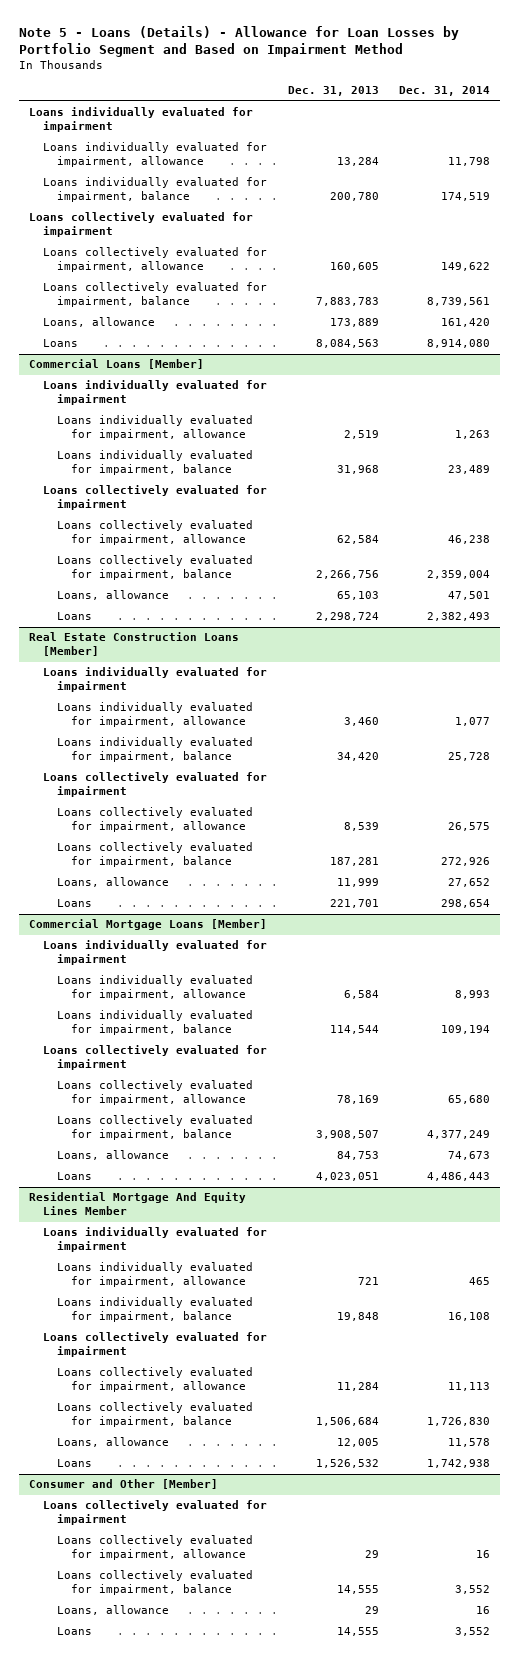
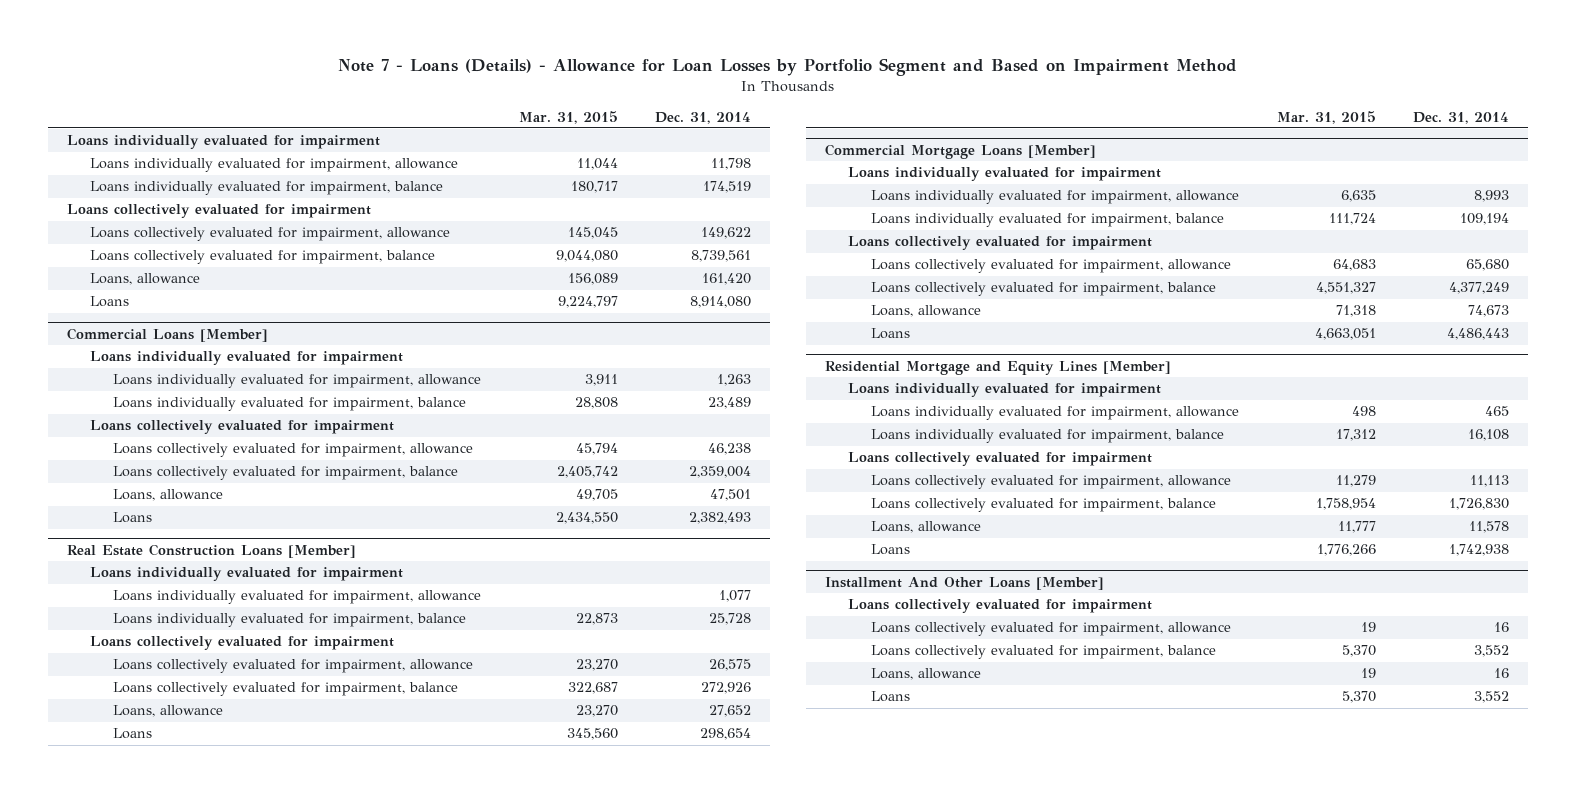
- Note 5 - Loans (Details) - Allowance for Loan Losses by Portfolio Segment and Based on Impairment Method
+ Note 7 - Loans (Details) - Allowance for Loan Losses by Portfolio Segment and Based on Impairment Method
- | Dec. 31, 2013 | Dec. 31, 2014
+ | Mar. 31, 2015 | Dec. 31, 2014
- Residential Mortgage And Equity Lines Member
+ Residential Mortgage and Equity Lines [Member]
- Consumer and Other [Member]
+ Installment And Other Loans [Member]

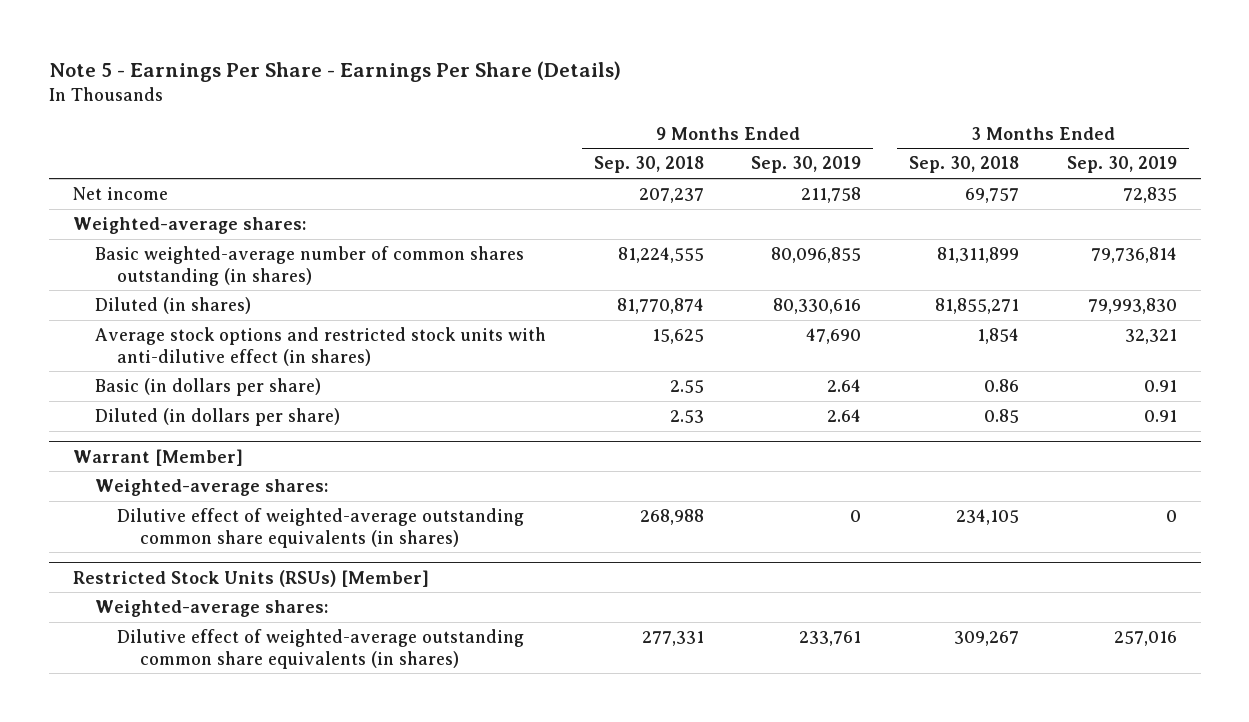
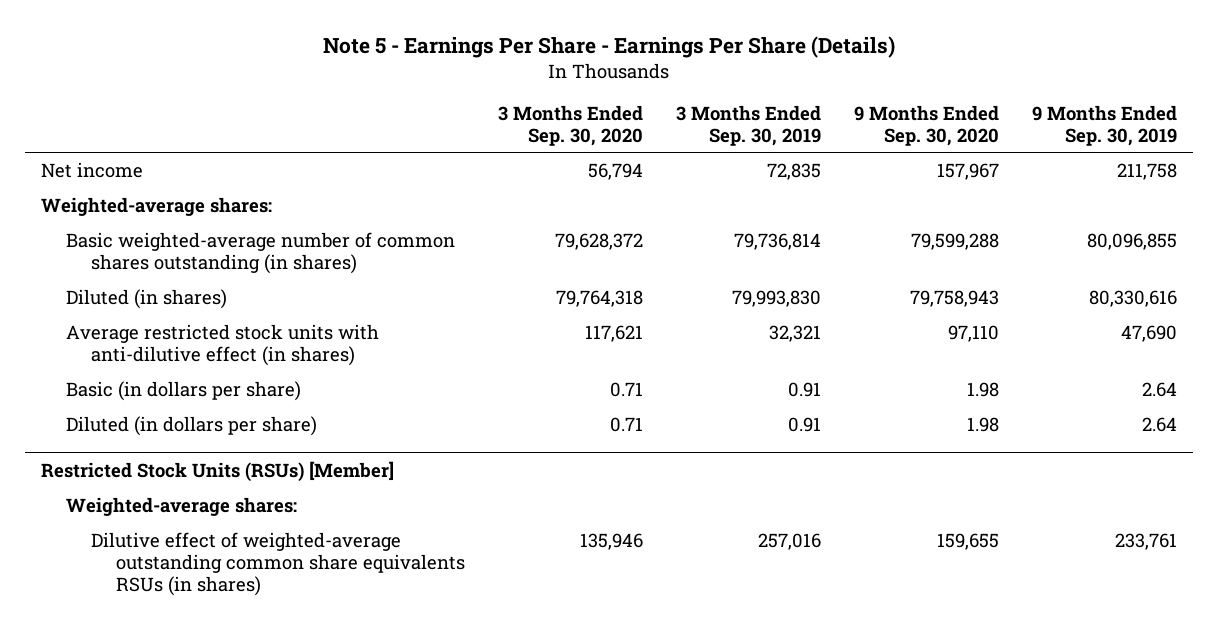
- | 9 Months Ended Sep. 30, 2018 | 9 Months Ended Sep. 30, 2019 | 3 Months Ended Sep. 30, 2018 | 3 Months Ended Sep. 30, 2019
+ | 3 Months Ended Sep. 30, 2020 | 3 Months Ended Sep. 30, 2019 | 9 Months Ended Sep. 30, 2020 | 9 Months Ended Sep. 30, 2019
- Average stock options and restricted stock units with anti-dilutive effect (in shares) | 15,625 | 47,690 | 1,854 | 32,321
+ Average restricted stock units with anti-dilutive effect (in shares) | 117,621 | 32,321 | 97,110 | 47,690
- Warrant [Member]
- Weighted-average shares:
- Dilutive effect of weighted-average outstanding common share equivalents (in shares) | 268,988 | 0 | 234,105 | 0
@ Restricted Stock Units (RSUs) [Member]
- Dilutive effect of weighted-average outstanding common share equivalents (in shares) | 277,331 | 233,761 | 309,267 | 257,016
+ Dilutive effect of weighted-average outstanding common share equivalents RSUs (in shares) | 135,946 | 257,016 | 159,655 | 233,761

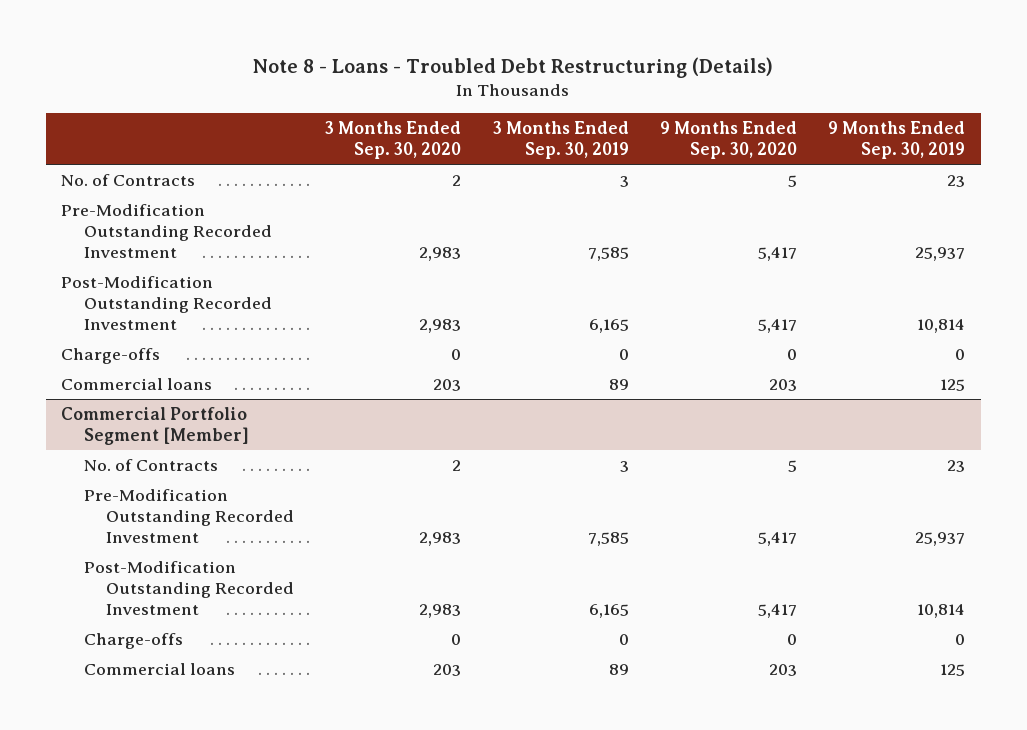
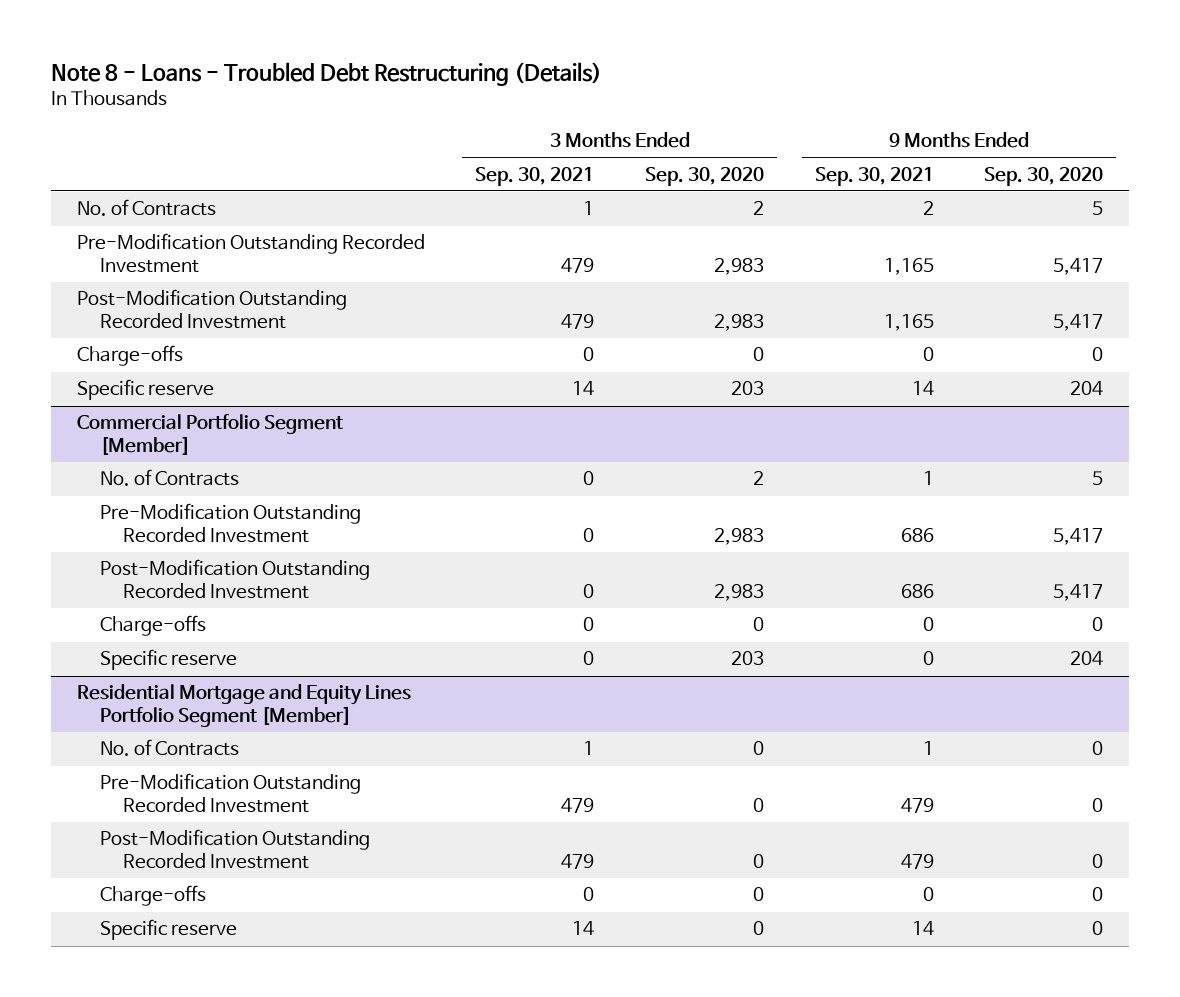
- | 3 Months Ended Sep. 30, 2020 | 3 Months Ended Sep. 30, 2019 | 9 Months Ended Sep. 30, 2020 | 9 Months Ended Sep. 30, 2019
+ | 3 Months Ended Sep. 30, 2021 | 3 Months Ended Sep. 30, 2020 | 9 Months Ended Sep. 30, 2021 | 9 Months Ended Sep. 30, 2020
- Commercial loans | 203 | 89 | 203 | 125
+ Specific reserve | 14 | 203 | 14 | 204
@ Commercial Portfolio Segment [Member]
- Commercial loans | 203 | 89 | 203 | 125
+ Specific reserve | 0 | 203 | 0 | 204
+ Residential Mortgage and Equity Lines Portfolio Segment [Member]
+ No. of Contracts | 1 | 0 | 1 | 0
+ Pre-Modification Outstanding Recorded Investment | 479 | 0 | 479 | 0
+ Post-Modification Outstanding Recorded Investment | 479 | 0 | 479 | 0
+ Charge-offs | 0 | 0 | 0 | 0
+ Specific reserve | 14 | 0 | 14 | 0

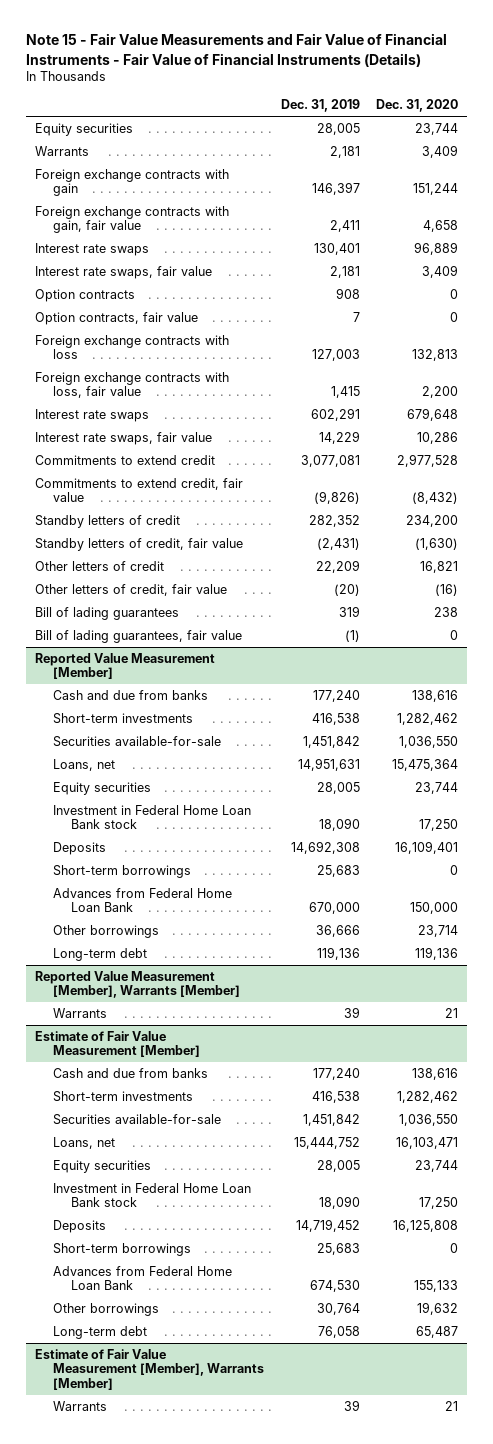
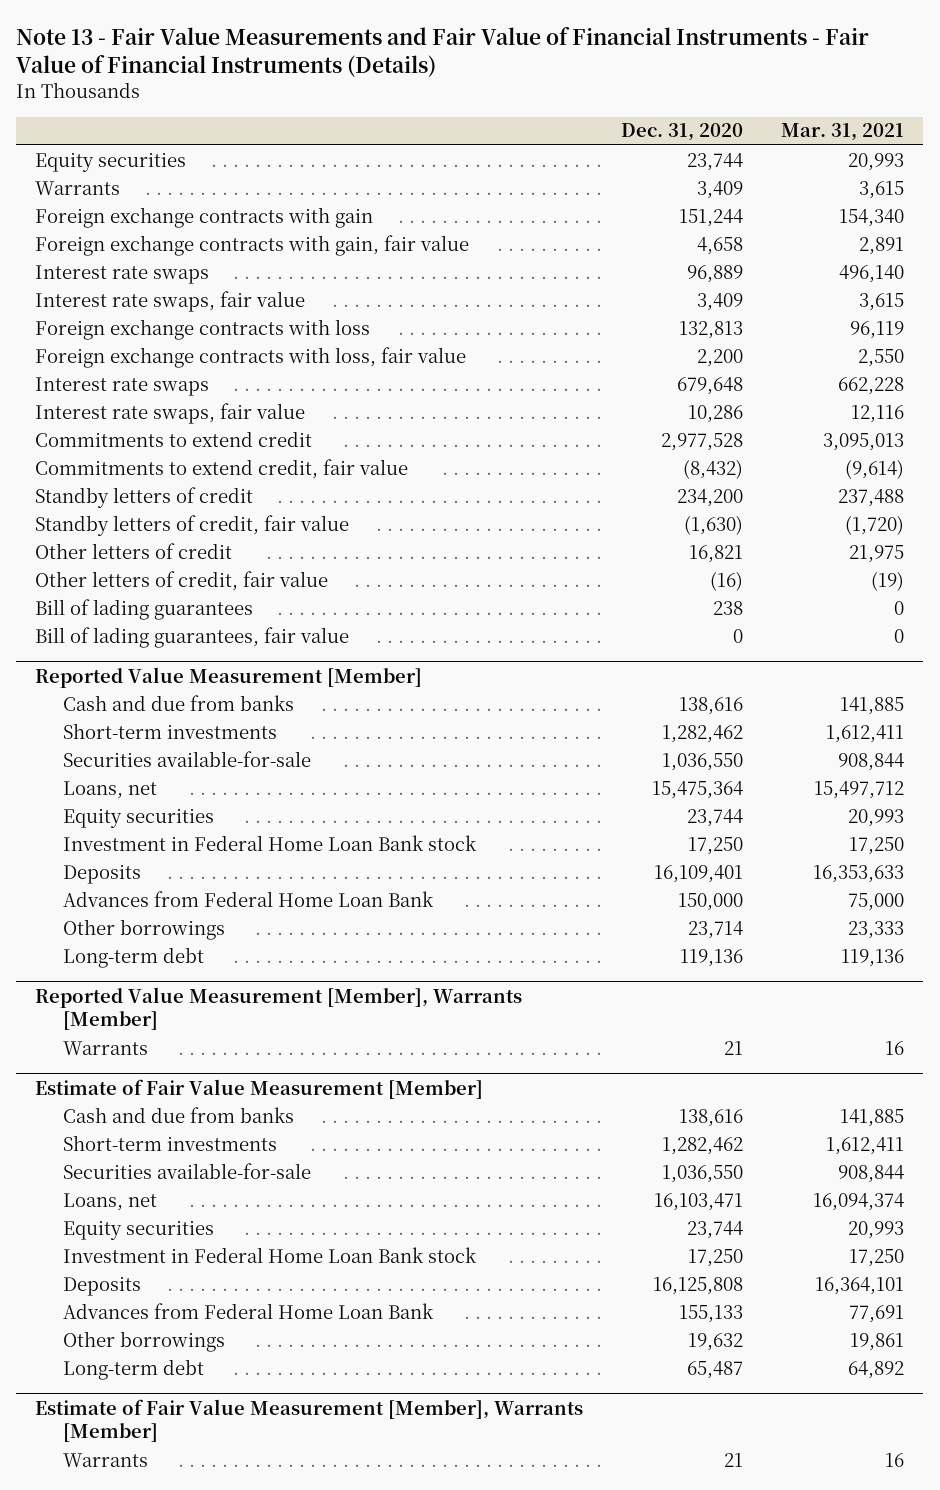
- Note 15 - Fair Value Measurements and Fair Value of Financial Instruments - Fair Value of Financial Instruments (Details)
+ Note 13 - Fair Value Measurements and Fair Value of Financial Instruments - Fair Value of Financial Instruments (Details)
- | Dec. 31, 2019 | Dec. 31, 2020
+ | Dec. 31, 2020 | Mar. 31, 2021
- Option contracts | 908 | 0
- Option contracts, fair value | 7 | 0
@ Reported Value Measurement [Member]
- Short-term borrowings | 25,683 | 0
@ Estimate of Fair Value Measurement [Member]
- Short-term borrowings | 25,683 | 0

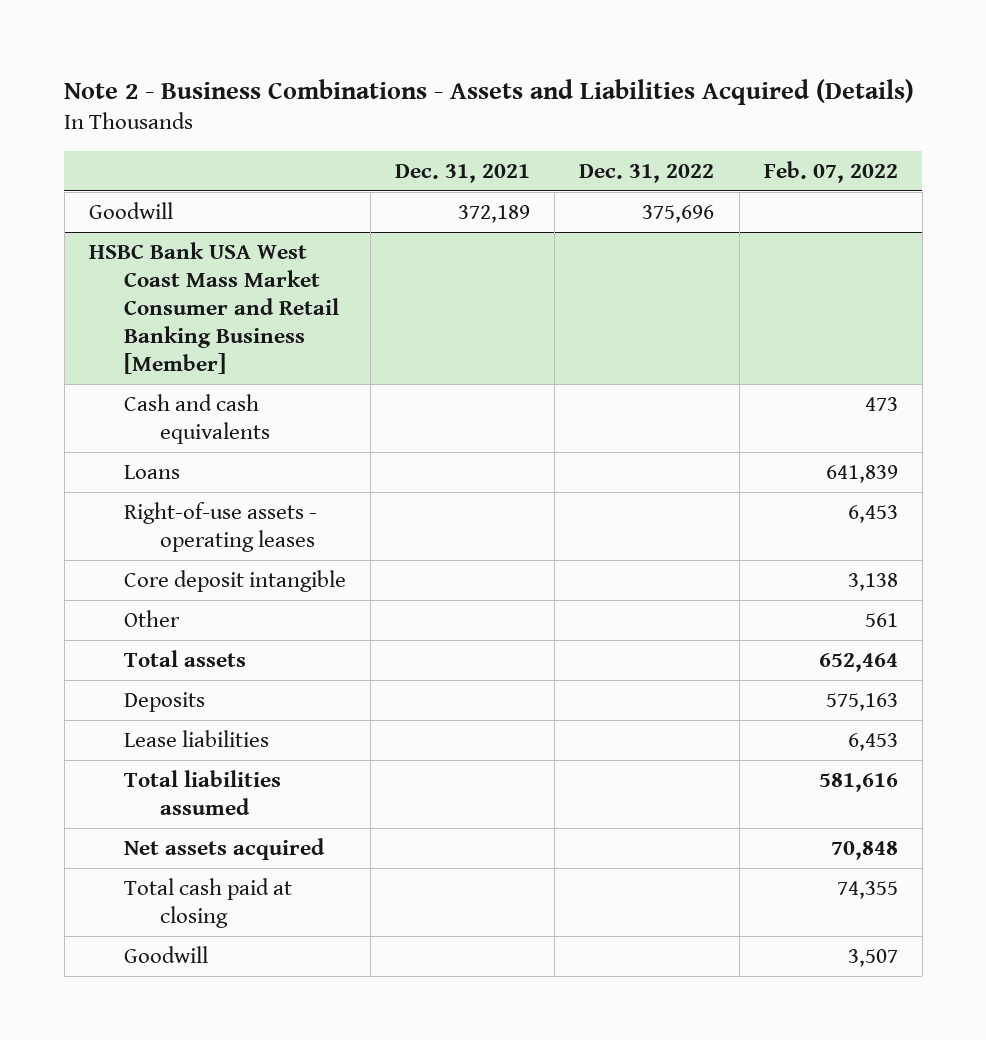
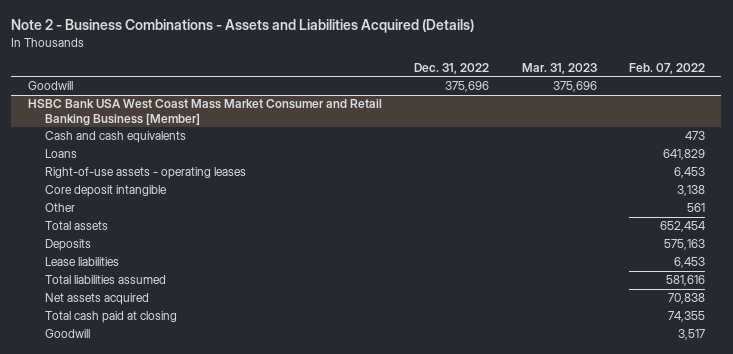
- | Dec. 31, 2021 | Dec. 31, 2022 | Feb. 07, 2022
+ | Dec. 31, 2022 | Mar. 31, 2023 | Feb. 07, 2022
@ HSBC Bank USA West Coast Mass Market Consumer and Retail Banking Business [Member]
- Loans | | | 641,839
+ Loans | | | 641,829
- Total assets | | | 652,464
+ Total assets | | | 652,454
- Net assets acquired | | | 70,848
+ Net assets acquired | | | 70,838
- Goodwill | | | 3,507
+ Goodwill | | | 3,517

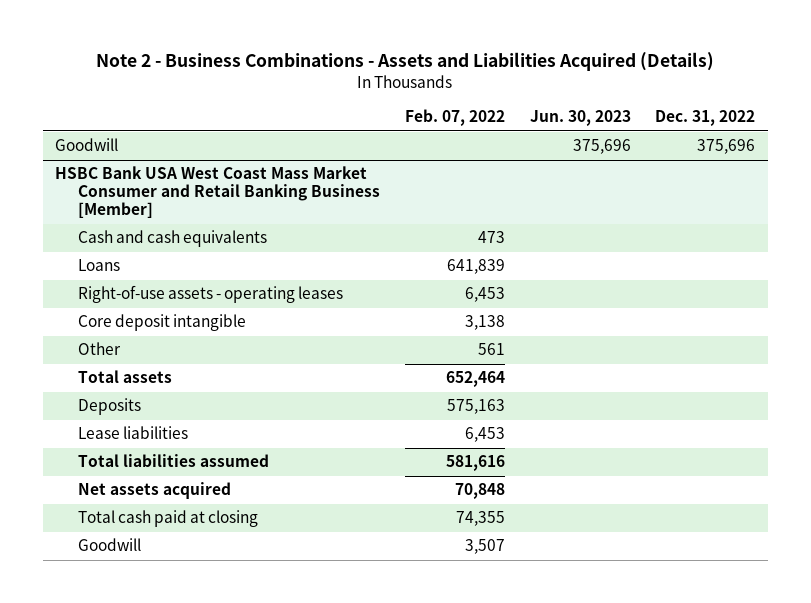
- | Dec. 31, 2022 | Mar. 31, 2023 | Feb. 07, 2022
+ | Feb. 07, 2022 | Jun. 30, 2023 | Dec. 31, 2022
@ HSBC Bank USA West Coast Mass Market Consumer and Retail Banking Business [Member]
- Loans | | | 641,829
+ Loans | 641,839 | |
- Total assets | | | 652,454
+ Total assets | 652,464 | |
- Net assets acquired | | | 70,838
+ Net assets acquired | 70,848 | |
- Goodwill | | | 3,517
+ Goodwill | 3,507 | |

